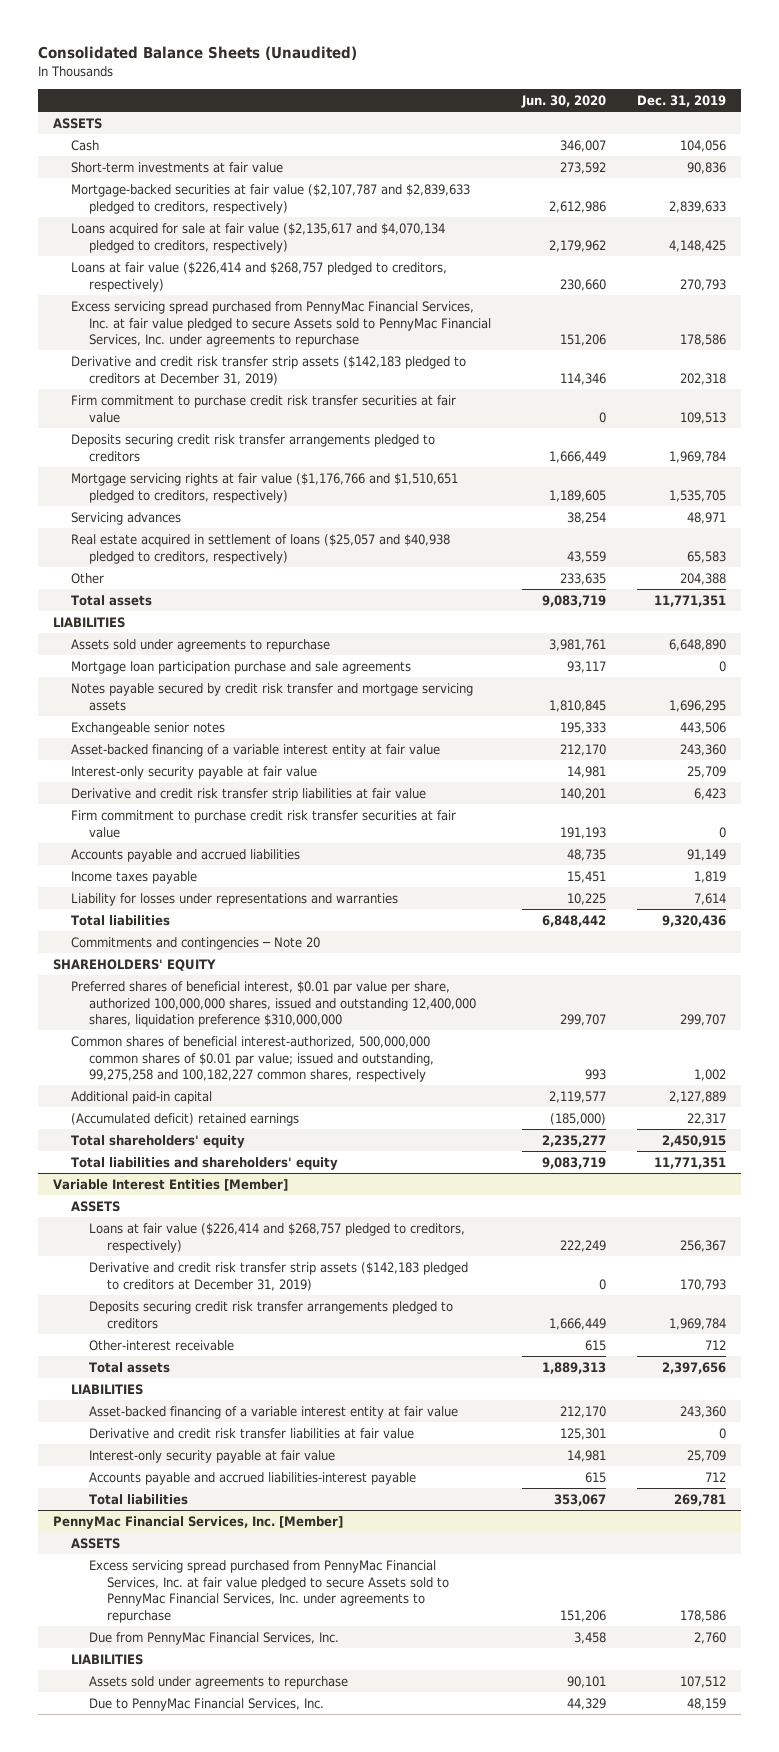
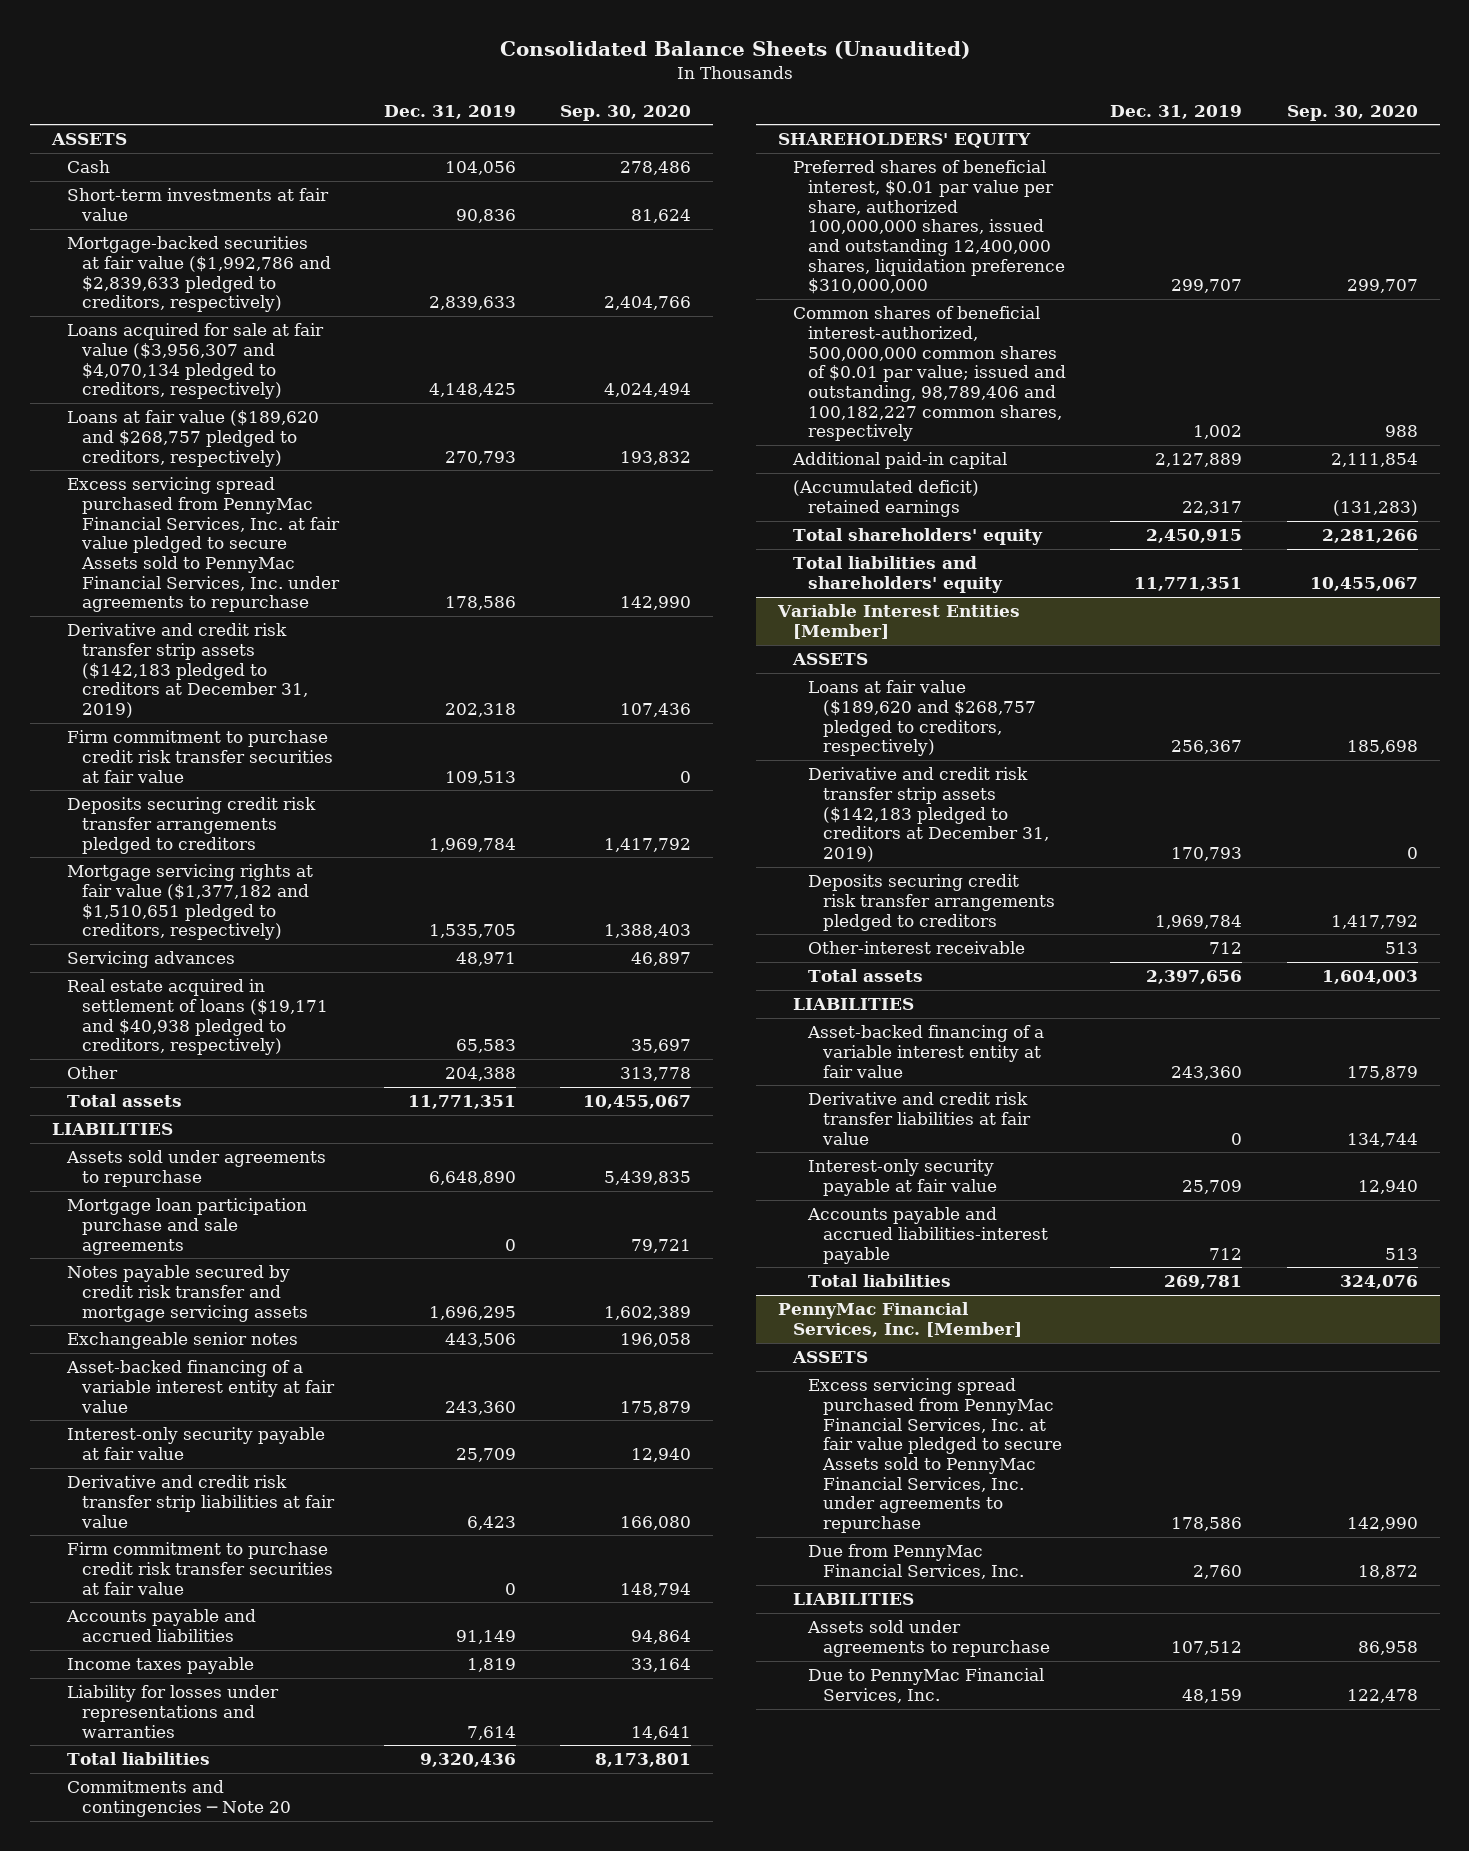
- | Jun. 30, 2020 | Dec. 31, 2019
+ | Dec. 31, 2019 | Sep. 30, 2020
- Mortgage-backed securities at fair value ($2,107,787 and $2,839,633 pledged to creditors, respectively) | 2,612,986 | 2,839,633
- Loans acquired for sale at fair value ($2,135,617 and $4,070,134 pledged to creditors, respectively) | 2,179,962 | 4,148,425
- Loans at fair value ($226,414 and $268,757 pledged to creditors, respectively) | 230,660 | 270,793
+ Mortgage-backed securities at fair value ($1,992,786 and $2,839,633 pledged to creditors, respectively) | 2,839,633 | 2,404,766
+ Loans acquired for sale at fair value ($3,956,307 and $4,070,134 pledged to creditors, respectively) | 4,148,425 | 4,024,494
+ Loans at fair value ($189,620 and $268,757 pledged to creditors, respectively) | 270,793 | 193,832
- Mortgage servicing rights at fair value ($1,176,766 and $1,510,651 pledged to creditors, respectively) | 1,189,605 | 1,535,705
+ Mortgage servicing rights at fair value ($1,377,182 and $1,510,651 pledged to creditors, respectively) | 1,535,705 | 1,388,403
- Real estate acquired in settlement of loans ($25,057 and $40,938 pledged to creditors, respectively) | 43,559 | 65,583
+ Real estate acquired in settlement of loans ($19,171 and $40,938 pledged to creditors, respectively) | 65,583 | 35,697
- Common shares of beneficial interest-authorized, 500,000,000 common shares of $0.01 par value; issued and outstanding, 99,275,258 and 100,182,227 common shares, respectively | 993 | 1,002
+ Common shares of beneficial interest-authorized, 500,000,000 common shares of $0.01 par value; issued and outstanding, 98,789,406 and 100,182,227 common shares, respectively | 1,002 | 988
@ Variable Interest Entities [Member]
- Loans at fair value ($226,414 and $268,757 pledged to creditors, respectively) | 222,249 | 256,367
+ Loans at fair value ($189,620 and $268,757 pledged to creditors, respectively) | 256,367 | 185,698

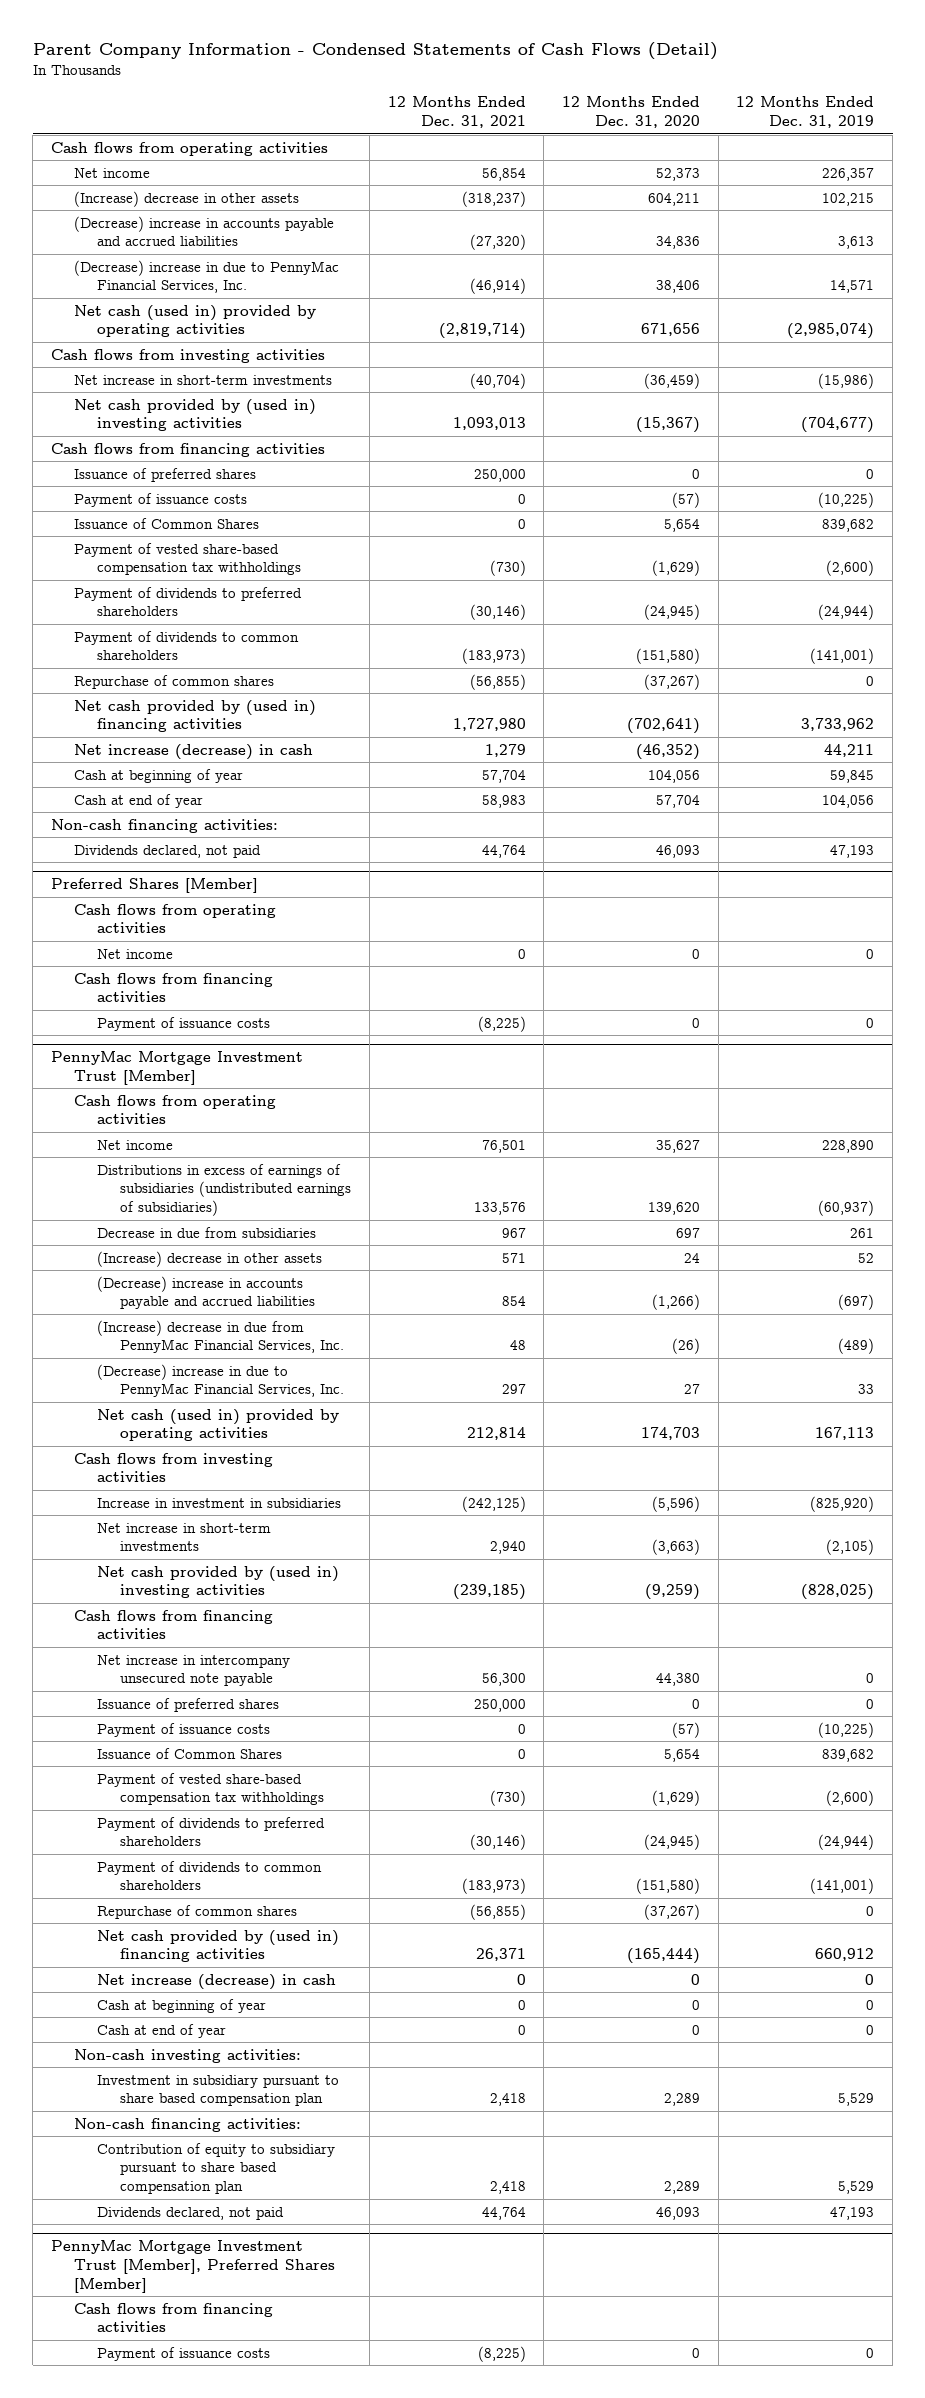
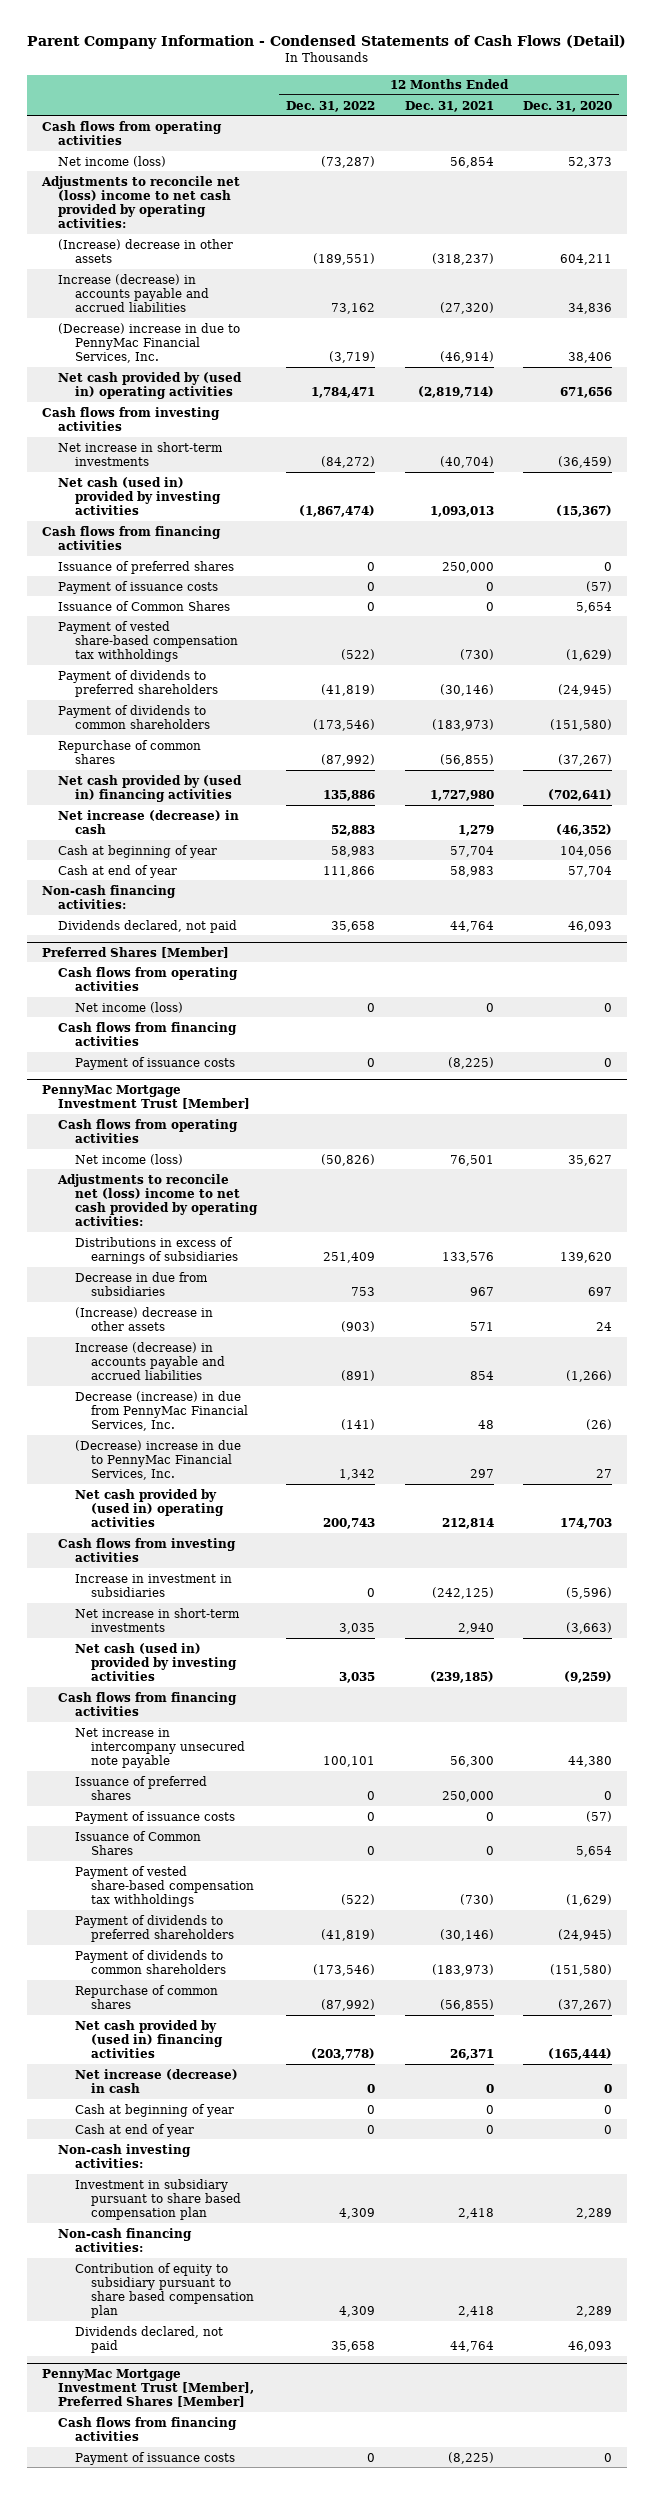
- | 12 Months Ended Dec. 31, 2021 | 12 Months Ended Dec. 31, 2020 | 12 Months Ended Dec. 31, 2019
+ | 12 Months Ended Dec. 31, 2022 | 12 Months Ended Dec. 31, 2021 | 12 Months Ended Dec. 31, 2020
- Net income | 56,854 | 52,373 | 226,357
+ Net income (loss) | (73,287) | 56,854 | 52,373
+ Adjustments to reconcile net (loss) income to net cash provided by operating activities:
- (Decrease) increase in accounts payable and accrued liabilities | (27,320) | 34,836 | 3,613
+ Increase (decrease) in accounts payable and accrued liabilities | 73,162 | (27,320) | 34,836
- Net cash (used in) provided by operating activities | (2,819,714) | 671,656 | (2,985,074)
+ Net cash provided by (used in) operating activities | 1,784,471 | (2,819,714) | 671,656
- Net cash provided by (used in) investing activities | 1,093,013 | (15,367) | (704,677)
+ Net cash (used in) provided by investing activities | (1,867,474) | 1,093,013 | (15,367)
@ Preferred Shares [Member]
- Net income | 0 | 0 | 0
+ Net income (loss) | 0 | 0 | 0
@ PennyMac Mortgage Investment Trust [Member]
- Net income | 76,501 | 35,627 | 228,890
- Distributions in excess of earnings of subsidiaries (undistributed earnings of subsidiaries) | 133,576 | 139,620 | (60,937)
+ Net income (loss) | (50,826) | 76,501 | 35,627
+ Adjustments to reconcile net (loss) income to net cash provided by operating activities:
+ Distributions in excess of earnings of subsidiaries | 251,409 | 133,576 | 139,620
- (Decrease) increase in accounts payable and accrued liabilities | 854 | (1,266) | (697)
- (Increase) decrease in due from PennyMac Financial Services, Inc. | 48 | (26) | (489)
+ Increase (decrease) in accounts payable and accrued liabilities | (891) | 854 | (1,266)
+ Decrease (increase) in due from PennyMac Financial Services, Inc. | (141) | 48 | (26)
- Net cash (used in) provided by operating activities | 212,814 | 174,703 | 167,113
+ Net cash provided by (used in) operating activities | 200,743 | 212,814 | 174,703
- Net cash provided by (used in) investing activities | (239,185) | (9,259) | (828,025)
+ Net cash (used in) provided by investing activities | 3,035 | (239,185) | (9,259)

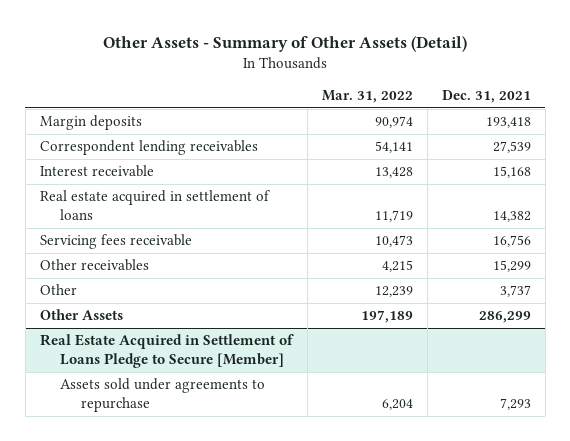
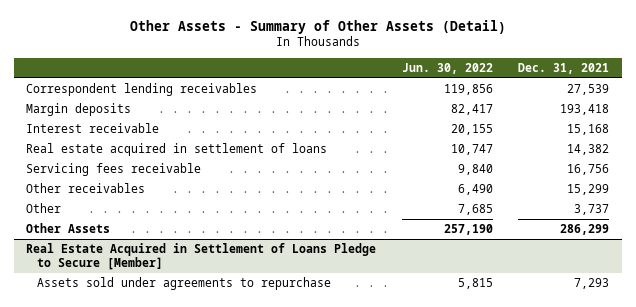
- | Mar. 31, 2022 | Dec. 31, 2021
+ | Jun. 30, 2022 | Dec. 31, 2021
moved down: Margin deposits | 82,417 | 193,418

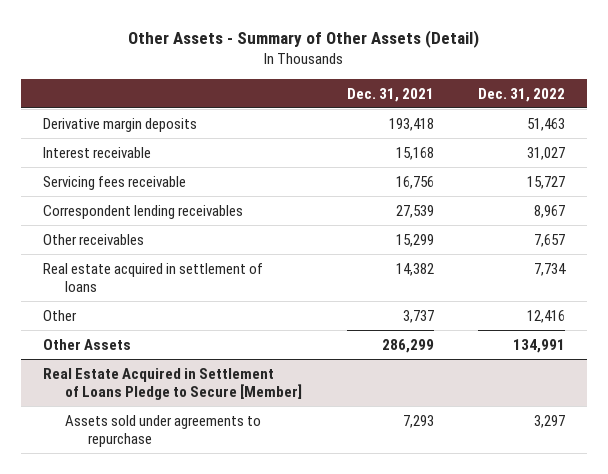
- | Jun. 30, 2022 | Dec. 31, 2021
+ | Dec. 31, 2021 | Dec. 31, 2022
- Margin deposits | 82,417 | 193,418
+ Derivative margin deposits | 193,418 | 51,463
moved down: Correspondent lending receivables | 27,539 | 8,967
moved down: Real estate acquired in settlement of loans | 14,382 | 7,734

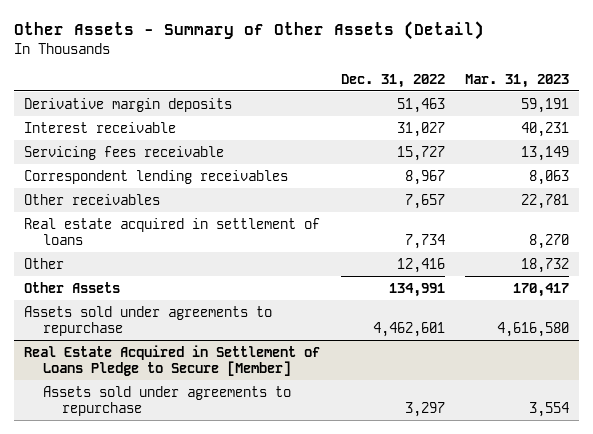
- | Dec. 31, 2021 | Dec. 31, 2022
+ | Dec. 31, 2022 | Mar. 31, 2023
+ Assets sold under agreements to repurchase | 4,462,601 | 4,616,580

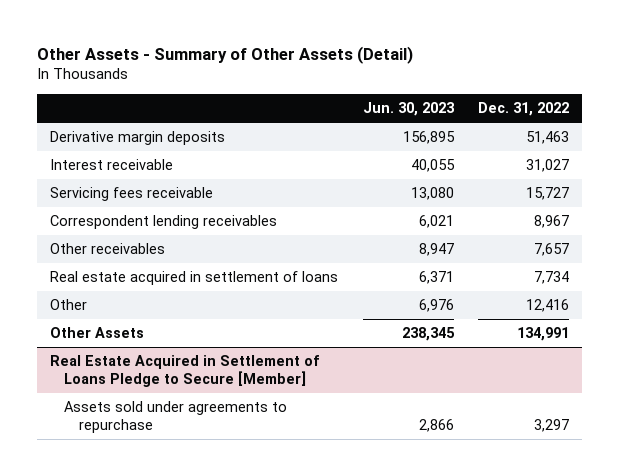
- | Dec. 31, 2022 | Mar. 31, 2023
+ | Jun. 30, 2023 | Dec. 31, 2022
- Assets sold under agreements to repurchase | 4,462,601 | 4,616,580

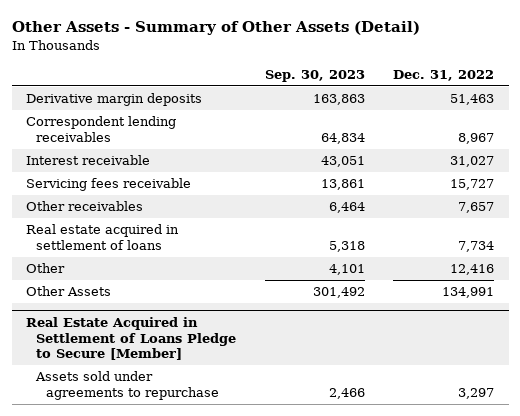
- | Jun. 30, 2023 | Dec. 31, 2022
+ | Sep. 30, 2023 | Dec. 31, 2022
moved up: Correspondent lending receivables | 64,834 | 8,967

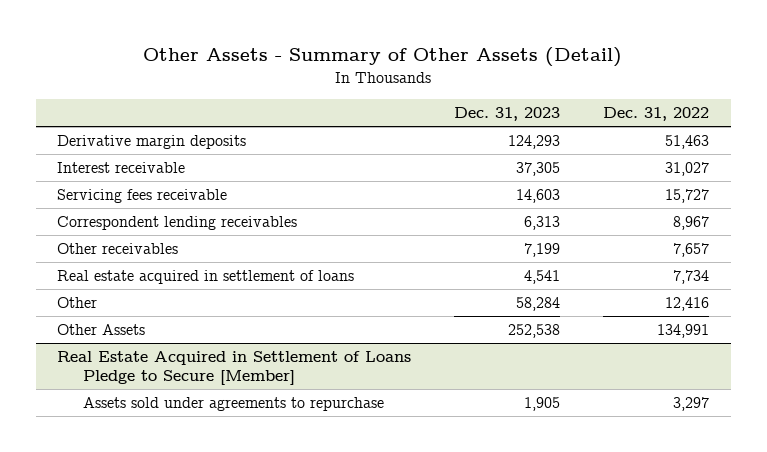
- | Sep. 30, 2023 | Dec. 31, 2022
+ | Dec. 31, 2023 | Dec. 31, 2022
moved down: Correspondent lending receivables | 6,313 | 8,967

